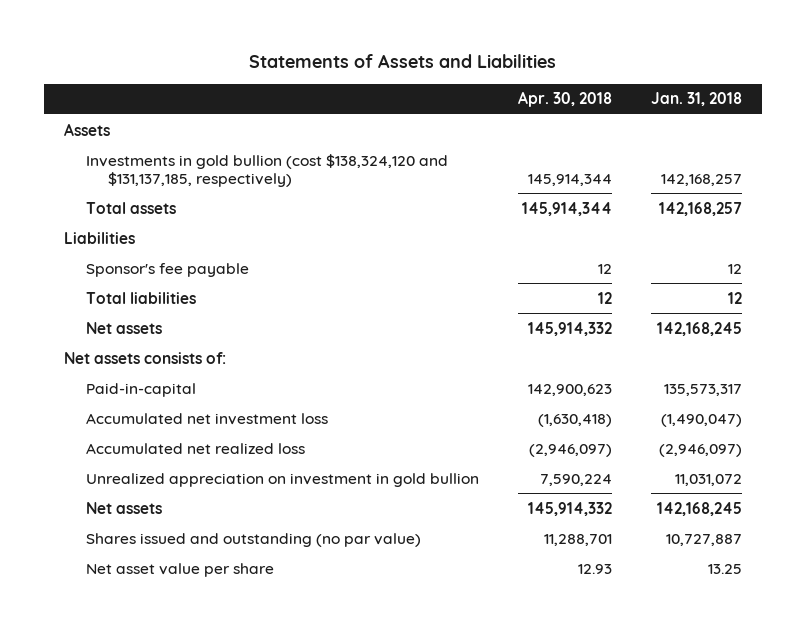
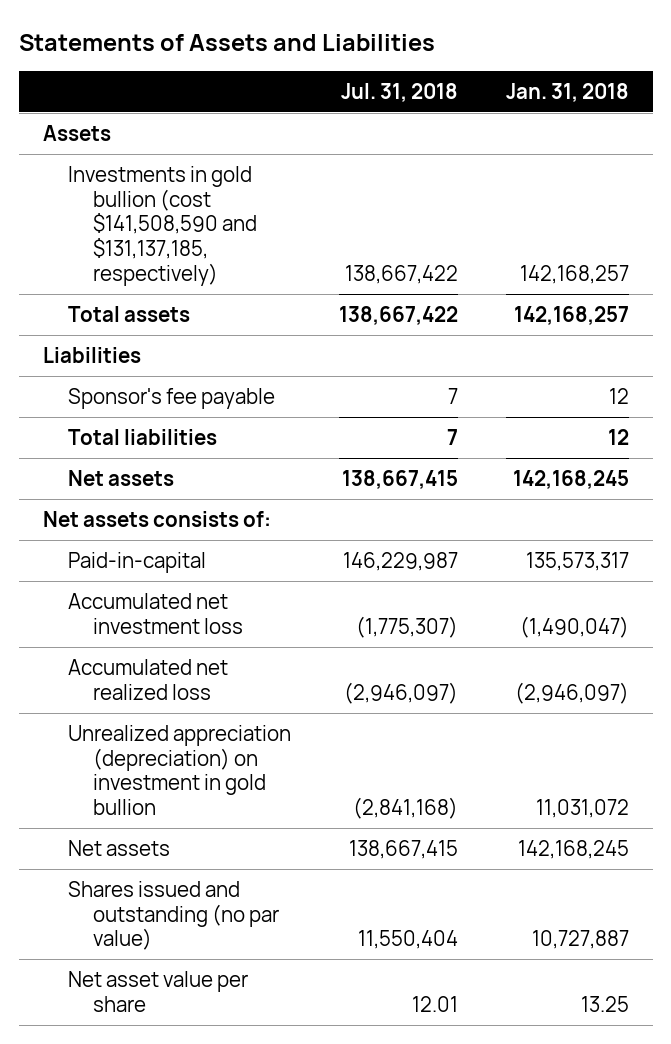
- | Apr. 30, 2018 | Jan. 31, 2018
+ | Jul. 31, 2018 | Jan. 31, 2018
- Investments in gold bullion (cost $138,324,120 and $131,137,185, respectively) | 145,914,344 | 142,168,257
+ Investments in gold bullion (cost $141,508,590 and $131,137,185, respectively) | 138,667,422 | 142,168,257
- Unrealized appreciation on investment in gold bullion | 7,590,224 | 11,031,072
+ Unrealized appreciation (depreciation) on investment in gold bullion | (2,841,168) | 11,031,072

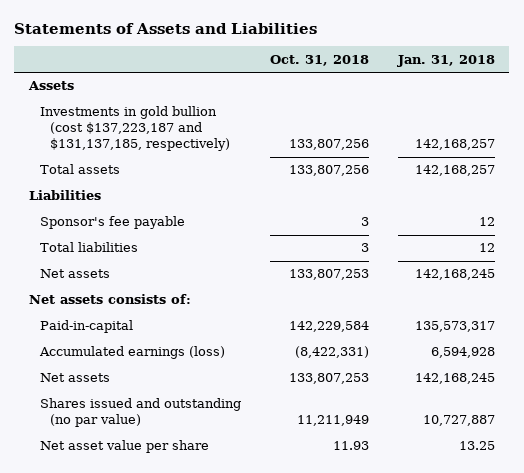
- | Jul. 31, 2018 | Jan. 31, 2018
+ | Oct. 31, 2018 | Jan. 31, 2018
- Investments in gold bullion (cost $141,508,590 and $131,137,185, respectively) | 138,667,422 | 142,168,257
+ Investments in gold bullion (cost $137,223,187 and $131,137,185, respectively) | 133,807,256 | 142,168,257
- Accumulated net investment loss | (1,775,307) | (1,490,047)
- Accumulated net realized loss | (2,946,097) | (2,946,097)
- Unrealized appreciation (depreciation) on investment in gold bullion | (2,841,168) | 11,031,072
+ Accumulated earnings (loss) | (8,422,331) | 6,594,928

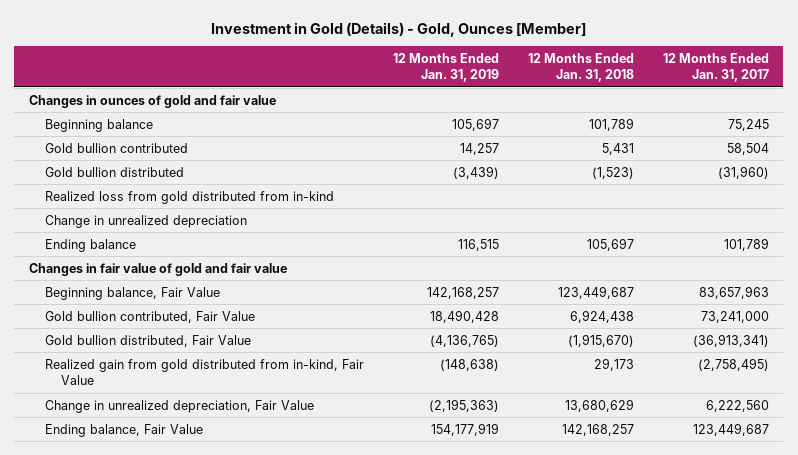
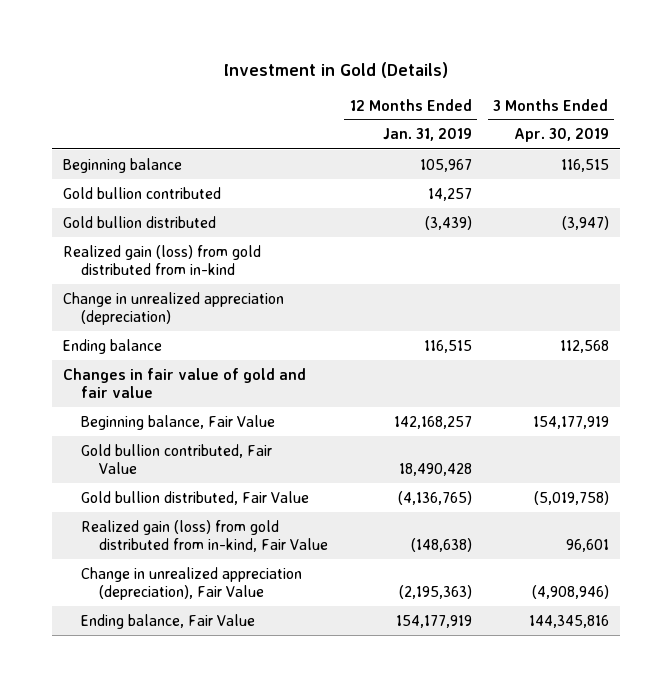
- Investment in Gold (Details) - Gold, Ounces [Member]
+ Investment in Gold (Details)
- | 12 Months Ended Jan. 31, 2019 | 12 Months Ended Jan. 31, 2018 | 12 Months Ended Jan. 31, 2017
+ | 12 Months Ended Jan. 31, 2019 | 3 Months Ended Apr. 30, 2019
- Changes in ounces of gold and fair value
- Beginning balance | 105,697 | 101,789 | 75,245
+ Beginning balance | 105,967 | 116,515
- Realized loss from gold distributed from in-kind
- Change in unrealized depreciation
+ Realized gain (loss) from gold distributed from in-kind
+ Change in unrealized appreciation (depreciation)
- Realized gain from gold distributed from in-kind, Fair Value | (148,638) | 29,173 | (2,758,495)
- Change in unrealized depreciation, Fair Value | (2,195,363) | 13,680,629 | 6,222,560
+ Realized gain (loss) from gold distributed from in-kind, Fair Value | (148,638) | 96,601
+ Change in unrealized appreciation (depreciation), Fair Value | (2,195,363) | (4,908,946)

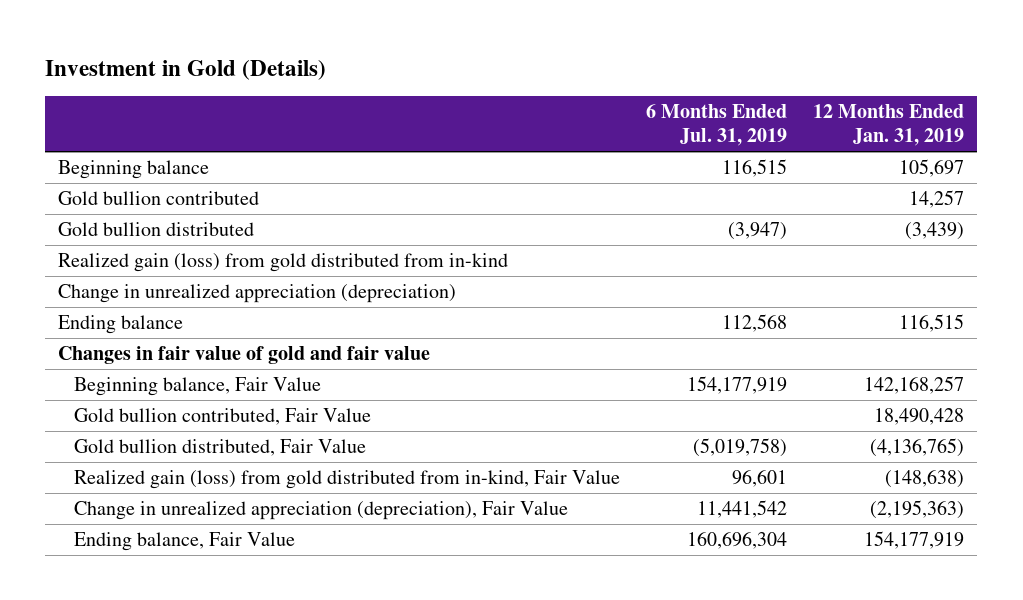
- | 12 Months Ended Jan. 31, 2019 | 3 Months Ended Apr. 30, 2019
+ | 6 Months Ended Jul. 31, 2019 | 12 Months Ended Jan. 31, 2019
- Beginning balance | 105,967 | 116,515
+ Beginning balance | 116,515 | 105,697

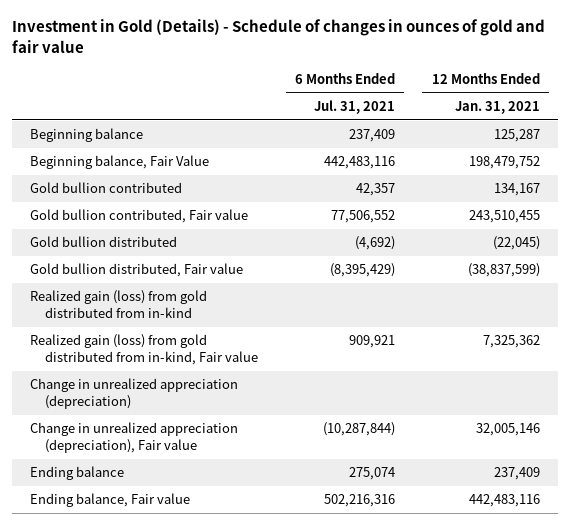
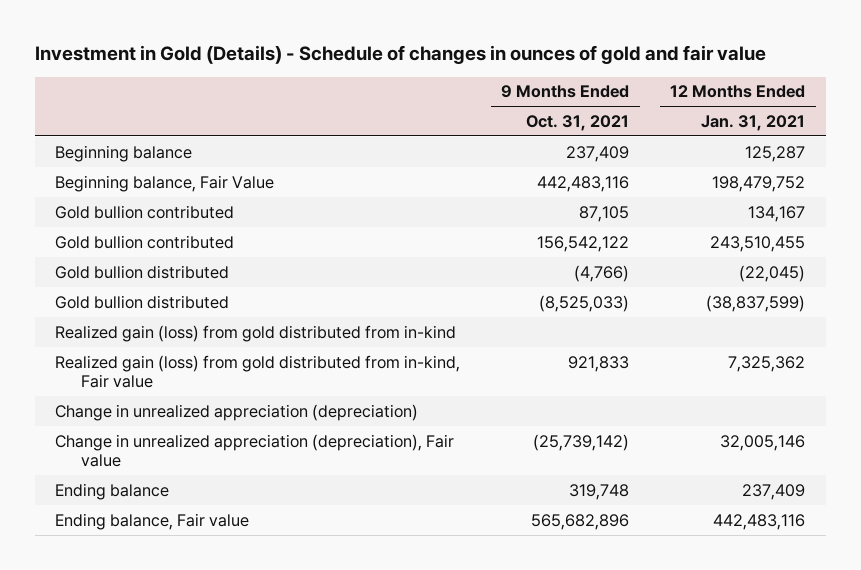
- | 6 Months Ended Jul. 31, 2021 | 12 Months Ended Jan. 31, 2021
+ | 9 Months Ended Oct. 31, 2021 | 12 Months Ended Jan. 31, 2021
- Gold bullion contributed, Fair value | 77,506,552 | 243,510,455
+ Gold bullion contributed | 156,542,122 | 243,510,455
- Gold bullion distributed, Fair value | (8,395,429) | (38,837,599)
+ Gold bullion distributed | (8,525,033) | (38,837,599)

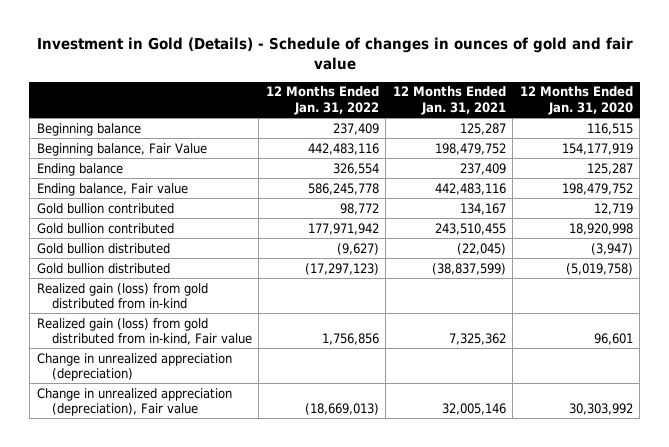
- | 9 Months Ended Oct. 31, 2021 | 12 Months Ended Jan. 31, 2021
+ | 12 Months Ended Jan. 31, 2022 | 12 Months Ended Jan. 31, 2021 | 12 Months Ended Jan. 31, 2020
moved up: Ending balance | 326,554 | 237,409 | 125,287
moved up: Ending balance, Fair value | 586,245,778 | 442,483,116 | 198,479,752

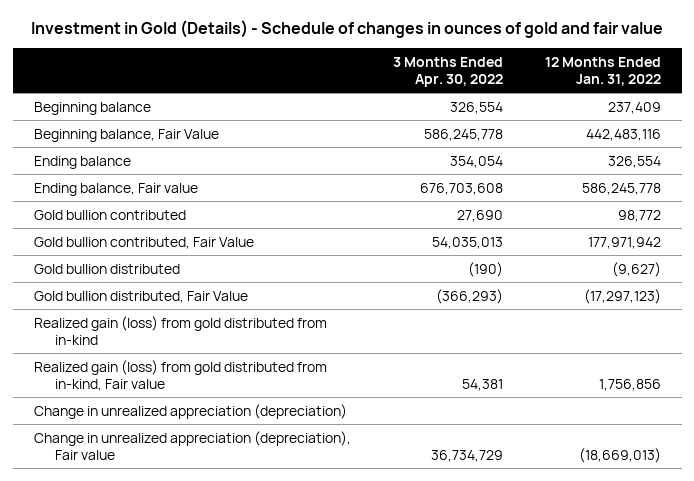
- | 12 Months Ended Jan. 31, 2022 | 12 Months Ended Jan. 31, 2021 | 12 Months Ended Jan. 31, 2020
+ | 3 Months Ended Apr. 30, 2022 | 12 Months Ended Jan. 31, 2022
- Gold bullion contributed | 177,971,942 | 243,510,455 | 18,920,998
+ Gold bullion contributed, Fair Value | 54,035,013 | 177,971,942
- Gold bullion distributed | (17,297,123) | (38,837,599) | (5,019,758)
+ Gold bullion distributed, Fair Value | (366,293) | (17,297,123)

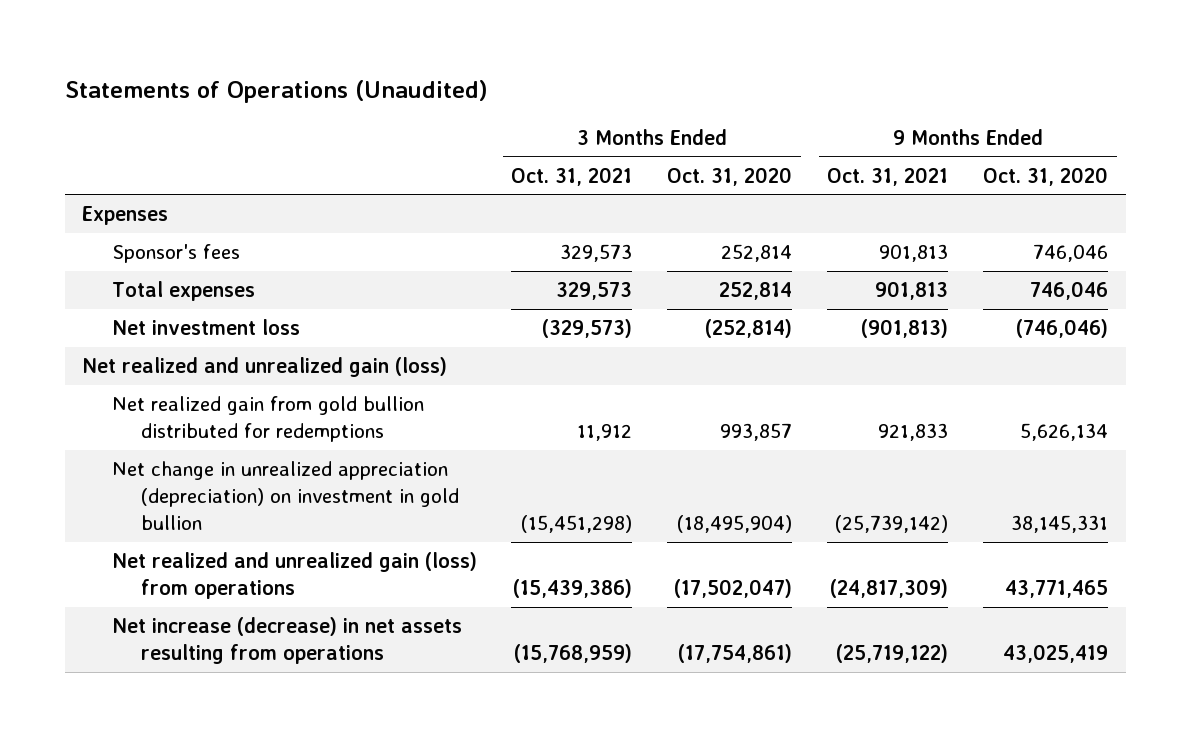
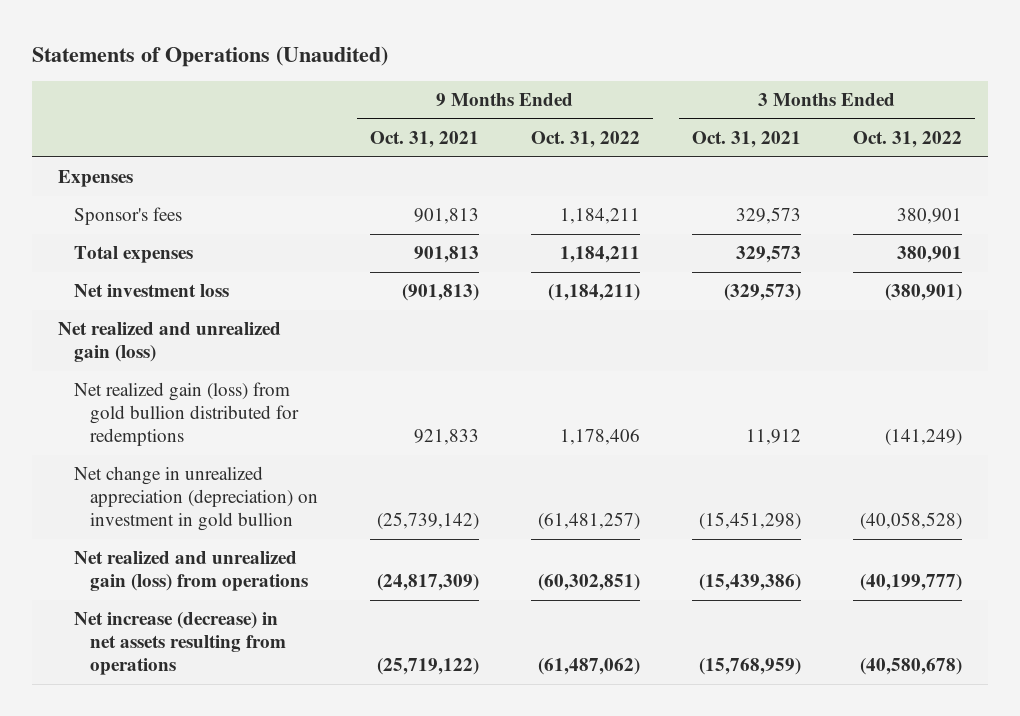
- | 3 Months Ended Oct. 31, 2021 | 3 Months Ended Oct. 31, 2020 | 9 Months Ended Oct. 31, 2021 | 9 Months Ended Oct. 31, 2020
+ | 9 Months Ended Oct. 31, 2021 | 9 Months Ended Oct. 31, 2022 | 3 Months Ended Oct. 31, 2021 | 3 Months Ended Oct. 31, 2022
- Net realized gain from gold bullion distributed for redemptions | 11,912 | 993,857 | 921,833 | 5,626,134
+ Net realized gain (loss) from gold bullion distributed for redemptions | 921,833 | 1,178,406 | 11,912 | (141,249)

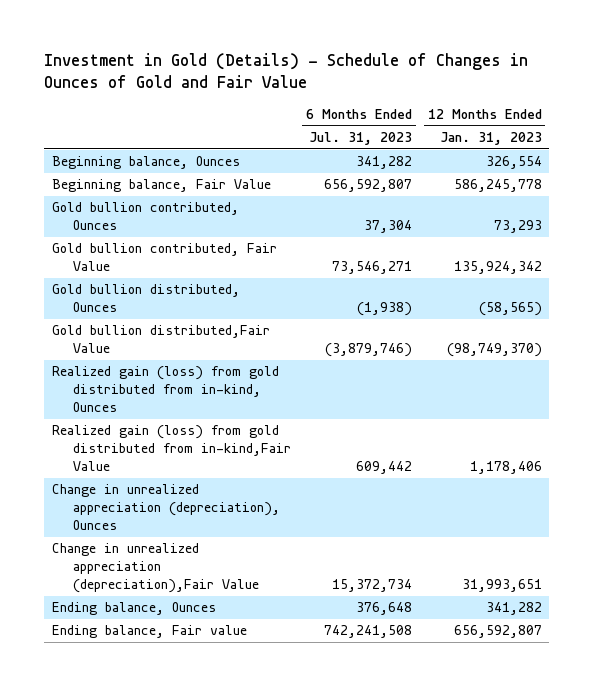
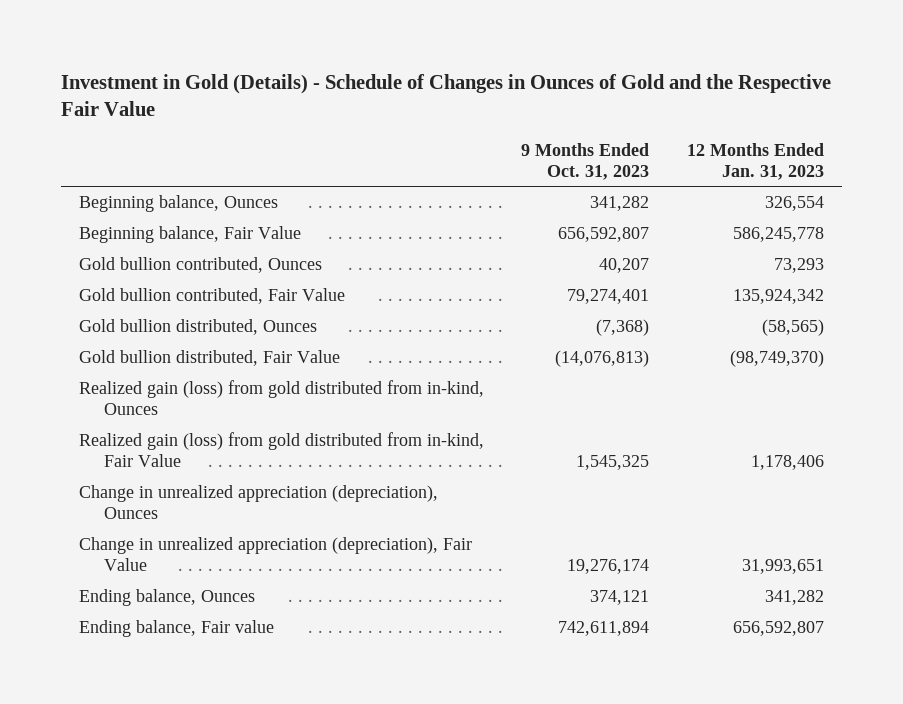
- Investment in Gold (Details) - Schedule of Changes in Ounces of Gold and Fair Value
+ Investment in Gold (Details) - Schedule of Changes in Ounces of Gold and the Respective Fair Value
- | 6 Months Ended Jul. 31, 2023 | 12 Months Ended Jan. 31, 2023
+ | 9 Months Ended Oct. 31, 2023 | 12 Months Ended Jan. 31, 2023
- Gold bullion distributed,Fair Value | (3,879,746) | (98,749,370)
+ Gold bullion distributed, Fair Value | (14,076,813) | (98,749,370)
- Realized gain (loss) from gold distributed from in-kind,Fair Value | 609,442 | 1,178,406
+ Realized gain (loss) from gold distributed from in-kind, Fair Value | 1,545,325 | 1,178,406
- Change in unrealized appreciation (depreciation),Fair Value | 15,372,734 | 31,993,651
+ Change in unrealized appreciation (depreciation), Fair Value | 19,276,174 | 31,993,651

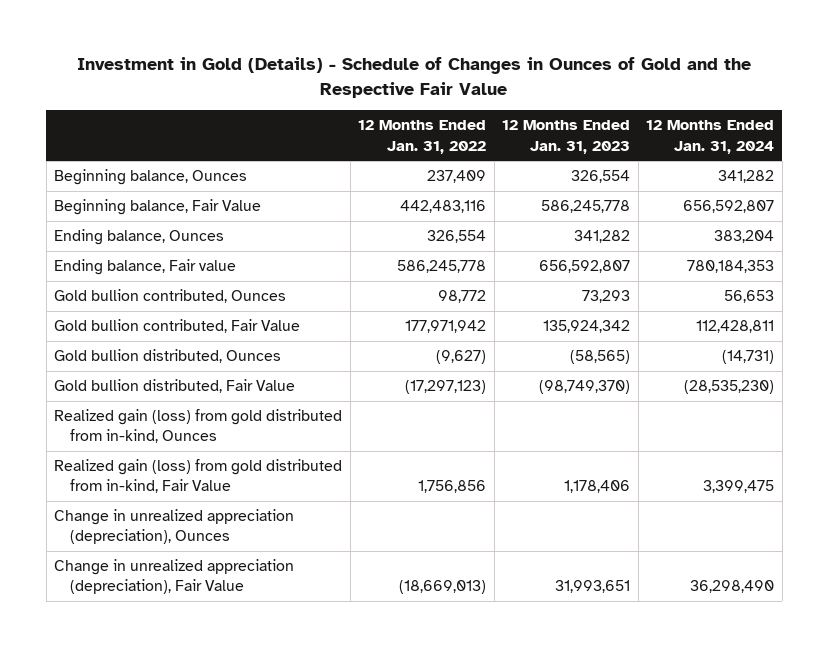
- | 9 Months Ended Oct. 31, 2023 | 12 Months Ended Jan. 31, 2023
+ | 12 Months Ended Jan. 31, 2022 | 12 Months Ended Jan. 31, 2023 | 12 Months Ended Jan. 31, 2024
moved up: Ending balance, Ounces | 326,554 | 341,282 | 383,204
moved up: Ending balance, Fair value | 586,245,778 | 656,592,807 | 780,184,353

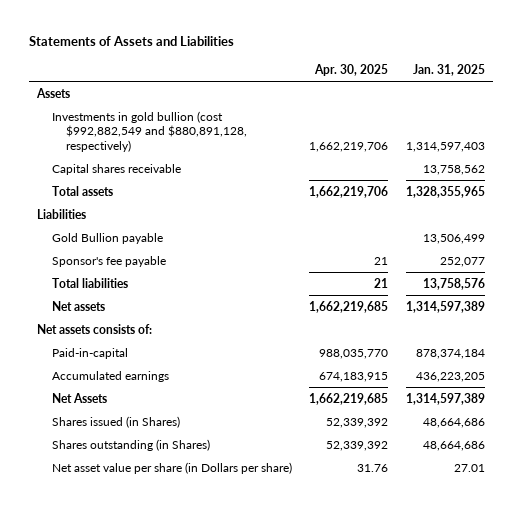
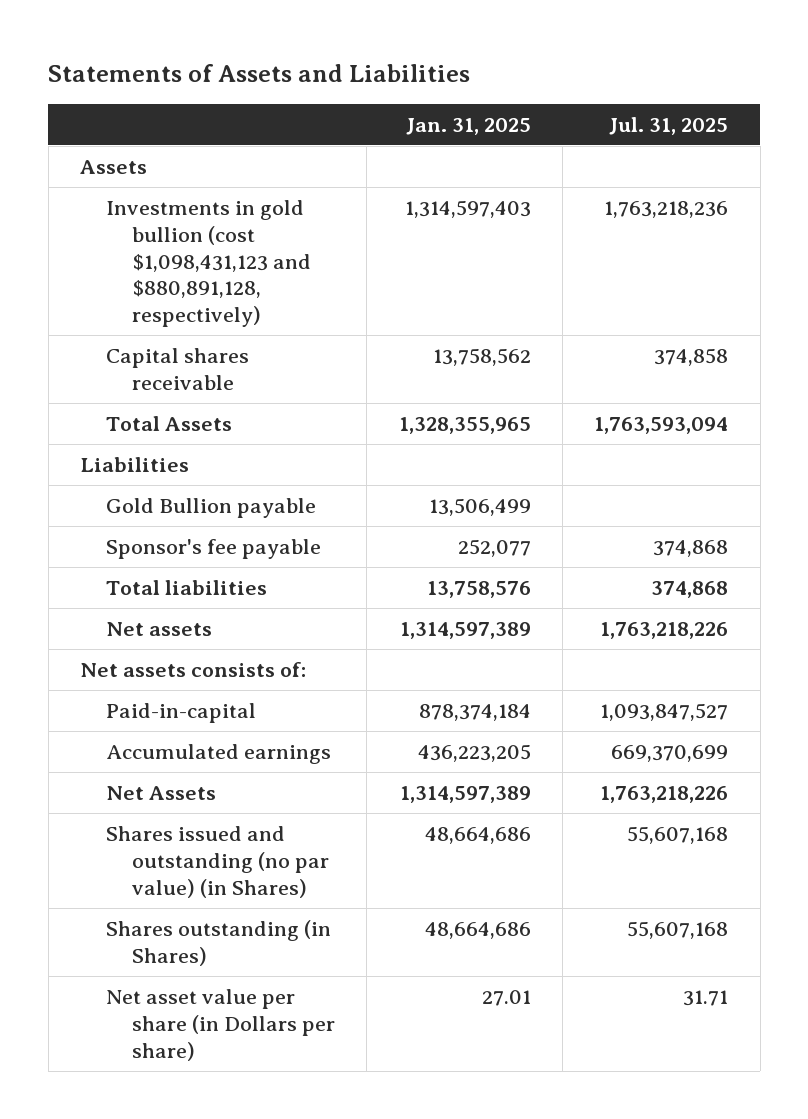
- | Apr. 30, 2025 | Jan. 31, 2025
+ | Jan. 31, 2025 | Jul. 31, 2025
- Investments in gold bullion (cost $992,882,549 and $880,891,128, respectively) | 1,662,219,706 | 1,314,597,403
+ Investments in gold bullion (cost $1,098,431,123 and $880,891,128, respectively) | 1,314,597,403 | 1,763,218,236
- Total assets | 1,662,219,706 | 1,328,355,965
+ Total Assets | 1,328,355,965 | 1,763,593,094
- Shares issued (in Shares) | 52,339,392 | 48,664,686
+ Shares issued and outstanding (no par value) (in Shares) | 48,664,686 | 55,607,168

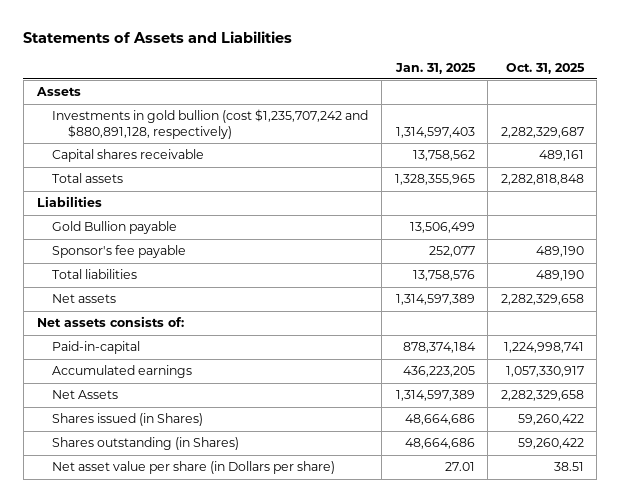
- | Jan. 31, 2025 | Jul. 31, 2025
+ | Jan. 31, 2025 | Oct. 31, 2025
- Investments in gold bullion (cost $1,098,431,123 and $880,891,128, respectively) | 1,314,597,403 | 1,763,218,236
+ Investments in gold bullion (cost $1,235,707,242 and $880,891,128, respectively) | 1,314,597,403 | 2,282,329,687
- Total Assets | 1,328,355,965 | 1,763,593,094
+ Total assets | 1,328,355,965 | 2,282,818,848
- Shares issued and outstanding (no par value) (in Shares) | 48,664,686 | 55,607,168
+ Shares issued (in Shares) | 48,664,686 | 59,260,422

